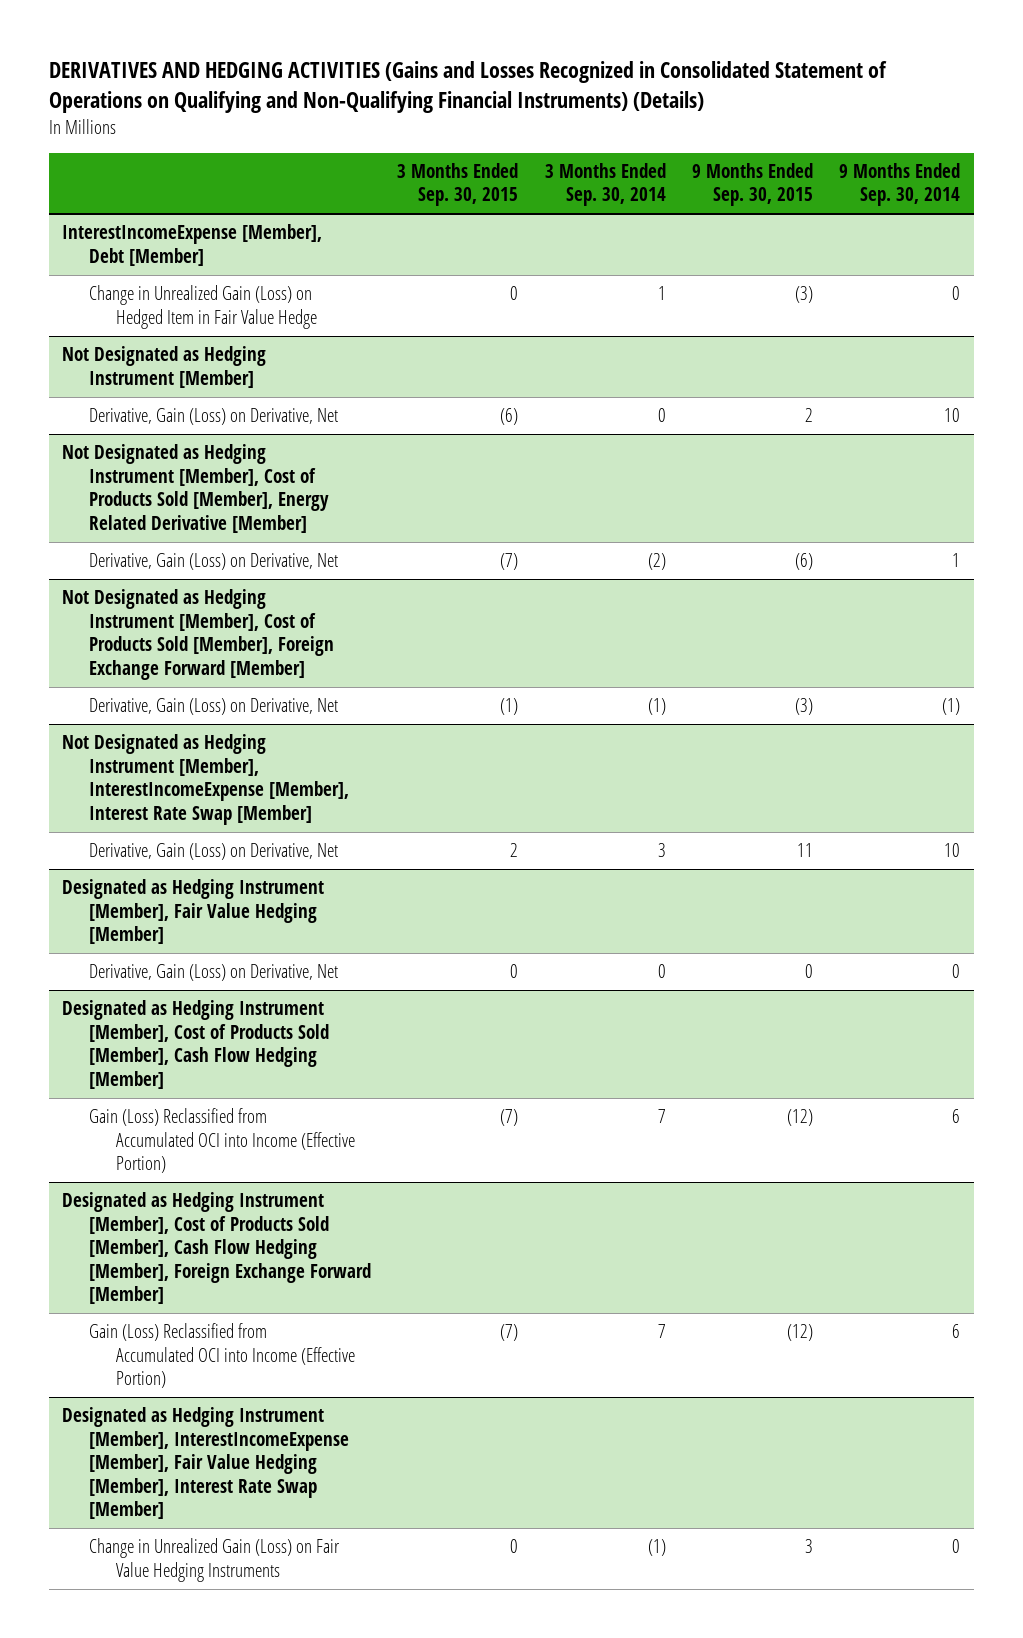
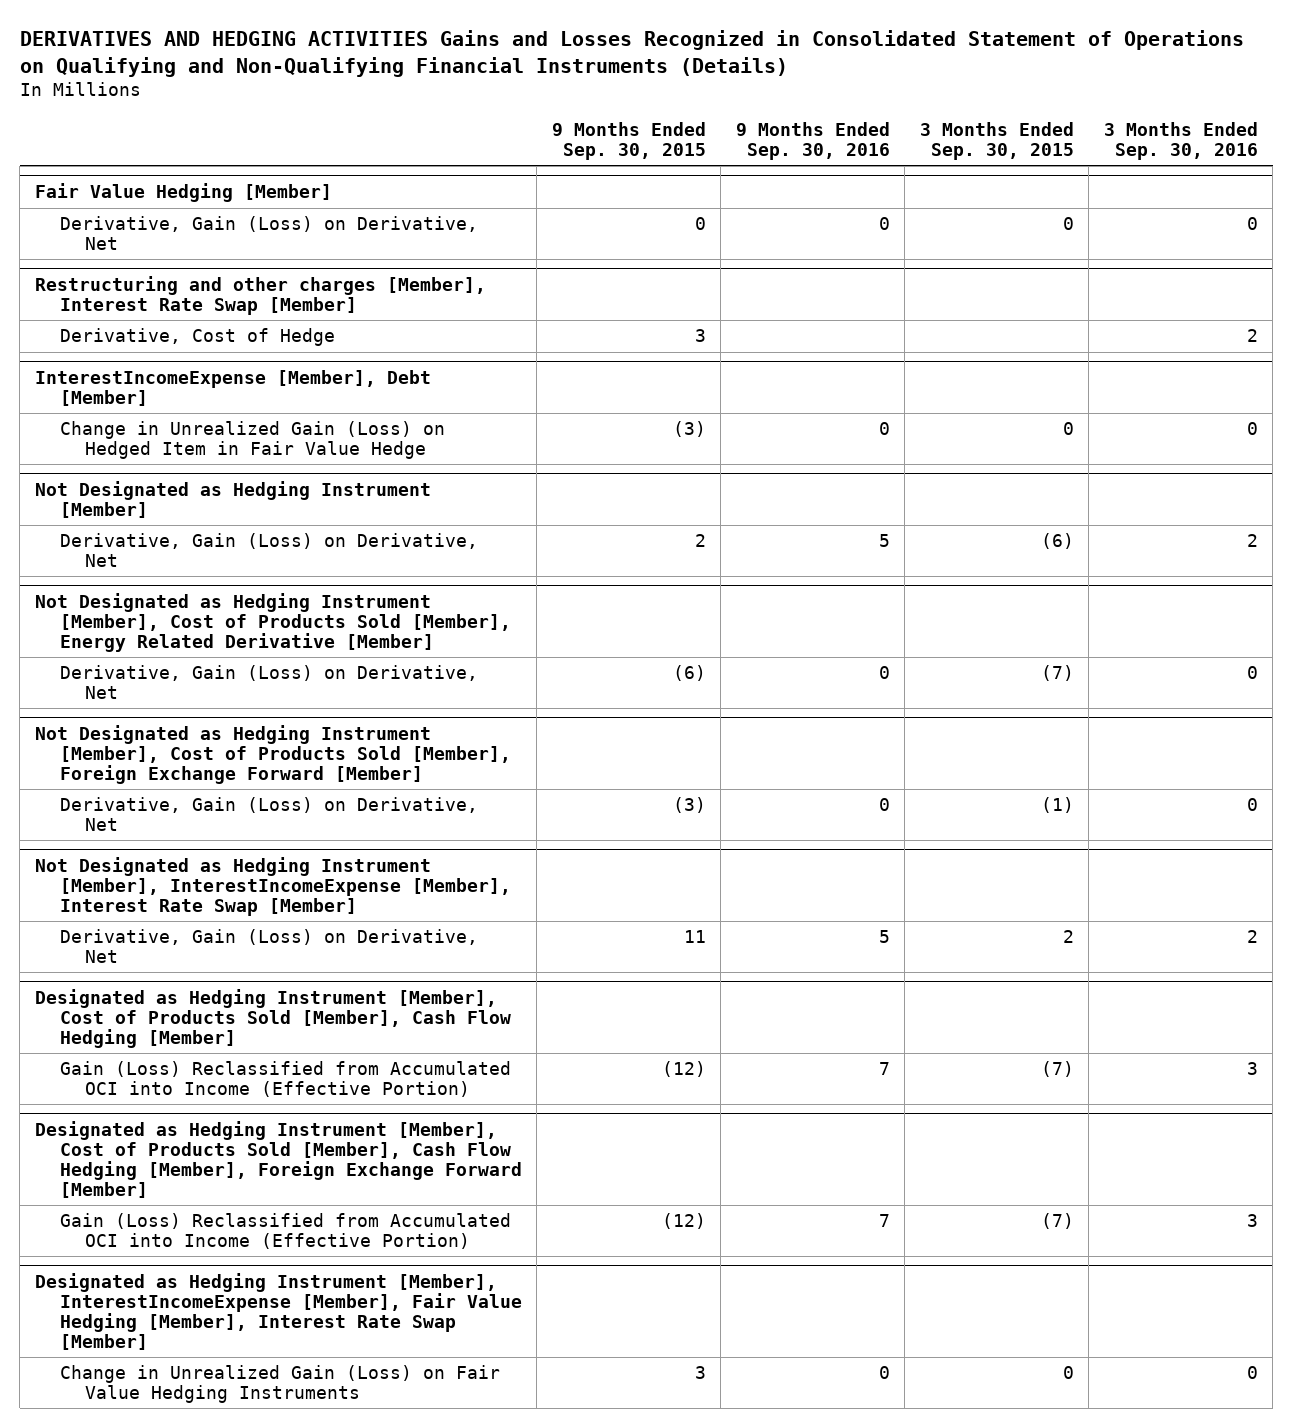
- DERIVATIVES AND HEDGING ACTIVITIES (Gains and Losses Recognized in Consolidated Statement of Operations on Qualifying and Non-Qualifying Financial Instruments) (Details)
+ DERIVATIVES AND HEDGING ACTIVITIES Gains and Losses Recognized in Consolidated Statement of Operations on Qualifying and Non-Qualifying Financial Instruments (Details)
- | 3 Months Ended Sep. 30, 2015 | 3 Months Ended Sep. 30, 2014 | 9 Months Ended Sep. 30, 2015 | 9 Months Ended Sep. 30, 2014
+ | 9 Months Ended Sep. 30, 2015 | 9 Months Ended Sep. 30, 2016 | 3 Months Ended Sep. 30, 2015 | 3 Months Ended Sep. 30, 2016
+ Fair Value Hedging [Member]
+ Derivative, Gain (Loss) on Derivative, Net | 0 | 0 | 0 | 0
+ Restructuring and other charges [Member], Interest Rate Swap [Member]
+ Derivative, Cost of Hedge | 3 | | | 2
- Designated as Hedging Instrument [Member], Fair Value Hedging [Member]
- Derivative, Gain (Loss) on Derivative, Net | 0 | 0 | 0 | 0

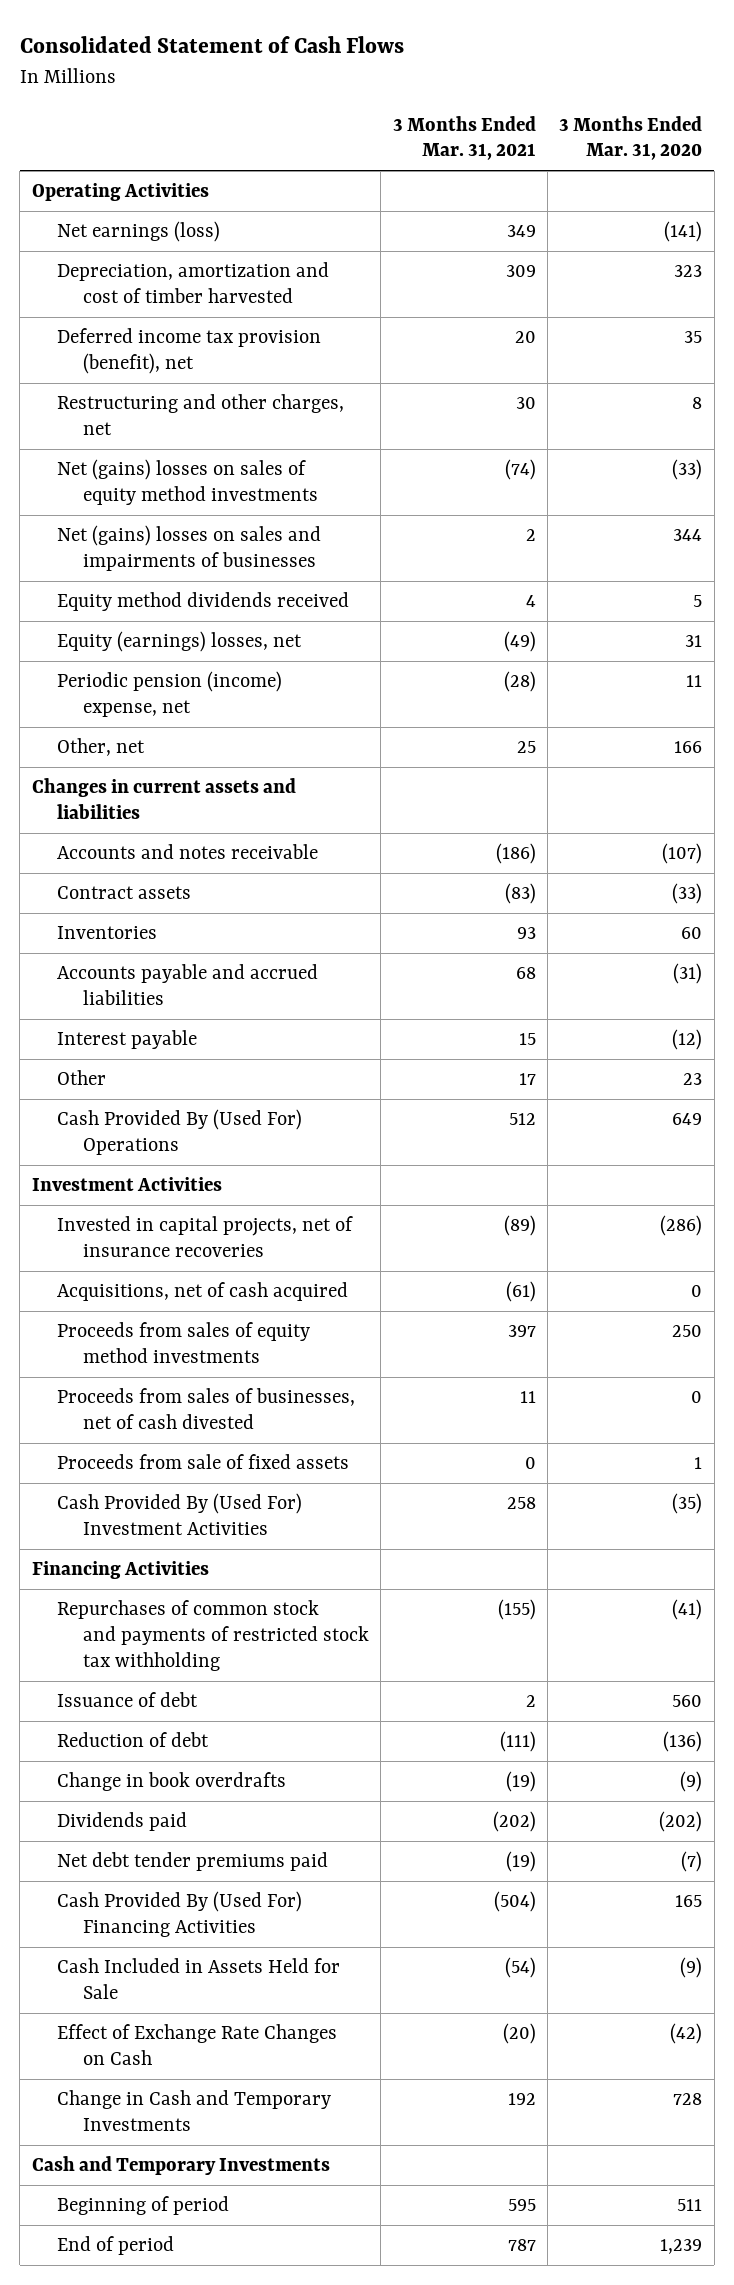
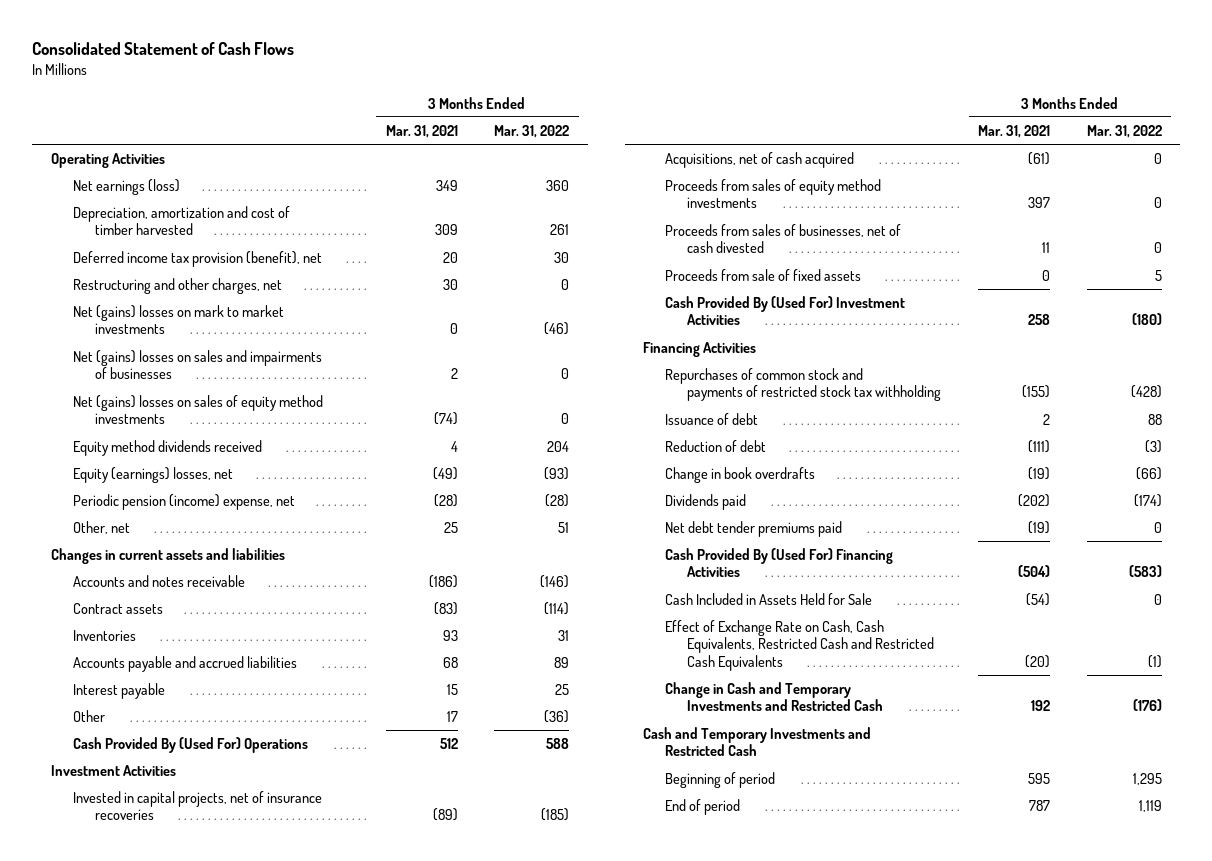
- | 3 Months Ended Mar. 31, 2021 | 3 Months Ended Mar. 31, 2020
+ | 3 Months Ended Mar. 31, 2021 | 3 Months Ended Mar. 31, 2022
+ Net (gains) losses on mark to market investments | 0 | (46)
moved down: Net (gains) losses on sales of equity method investments | (74) | 0
- Effect of Exchange Rate Changes on Cash | (20) | (42)
- Change in Cash and Temporary Investments | 192 | 728
- Cash and Temporary Investments
+ Effect of Exchange Rate on Cash, Cash Equivalents, Restricted Cash and Restricted Cash Equivalents | (20) | (1)
+ Change in Cash and Temporary Investments and Restricted Cash | 192 | (176)
+ Cash and Temporary Investments and Restricted Cash

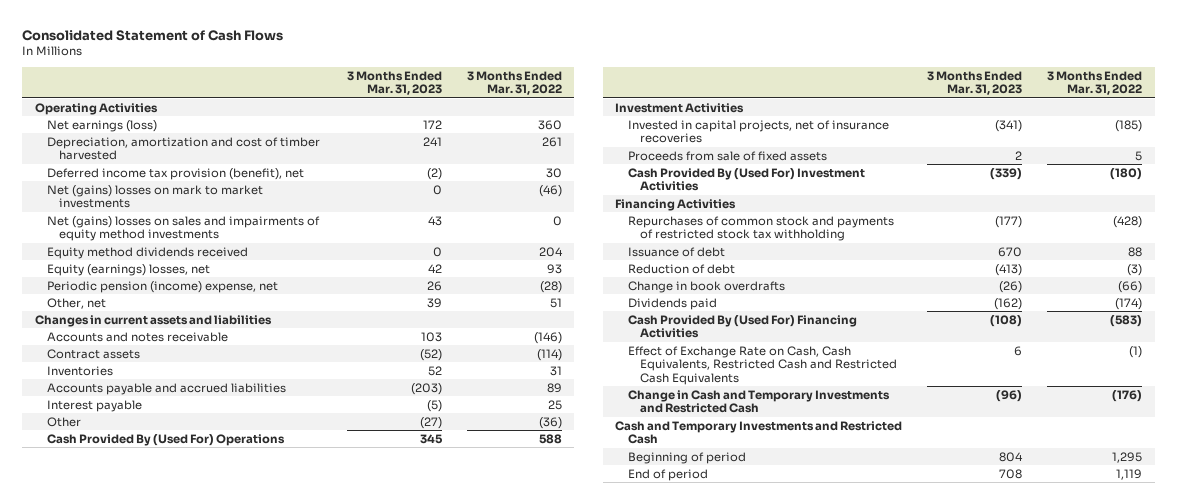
- | 3 Months Ended Mar. 31, 2021 | 3 Months Ended Mar. 31, 2022
+ | 3 Months Ended Mar. 31, 2023 | 3 Months Ended Mar. 31, 2022
- Restructuring and other charges, net | 30 | 0
- Net (gains) losses on sales and impairments of businesses | 2 | 0
- Net (gains) losses on sales of equity method investments | (74) | 0
+ Net (gains) losses on sales and impairments of equity method investments | 43 | 0
- Equity (earnings) losses, net | (49) | (93)
+ Equity (earnings) losses, net | 42 | 93
- Acquisitions, net of cash acquired | (61) | 0
- Proceeds from sales of equity method investments | 397 | 0
- Proceeds from sales of businesses, net of cash divested | 11 | 0
- Net debt tender premiums paid | (19) | 0
- Cash Included in Assets Held for Sale | (54) | 0

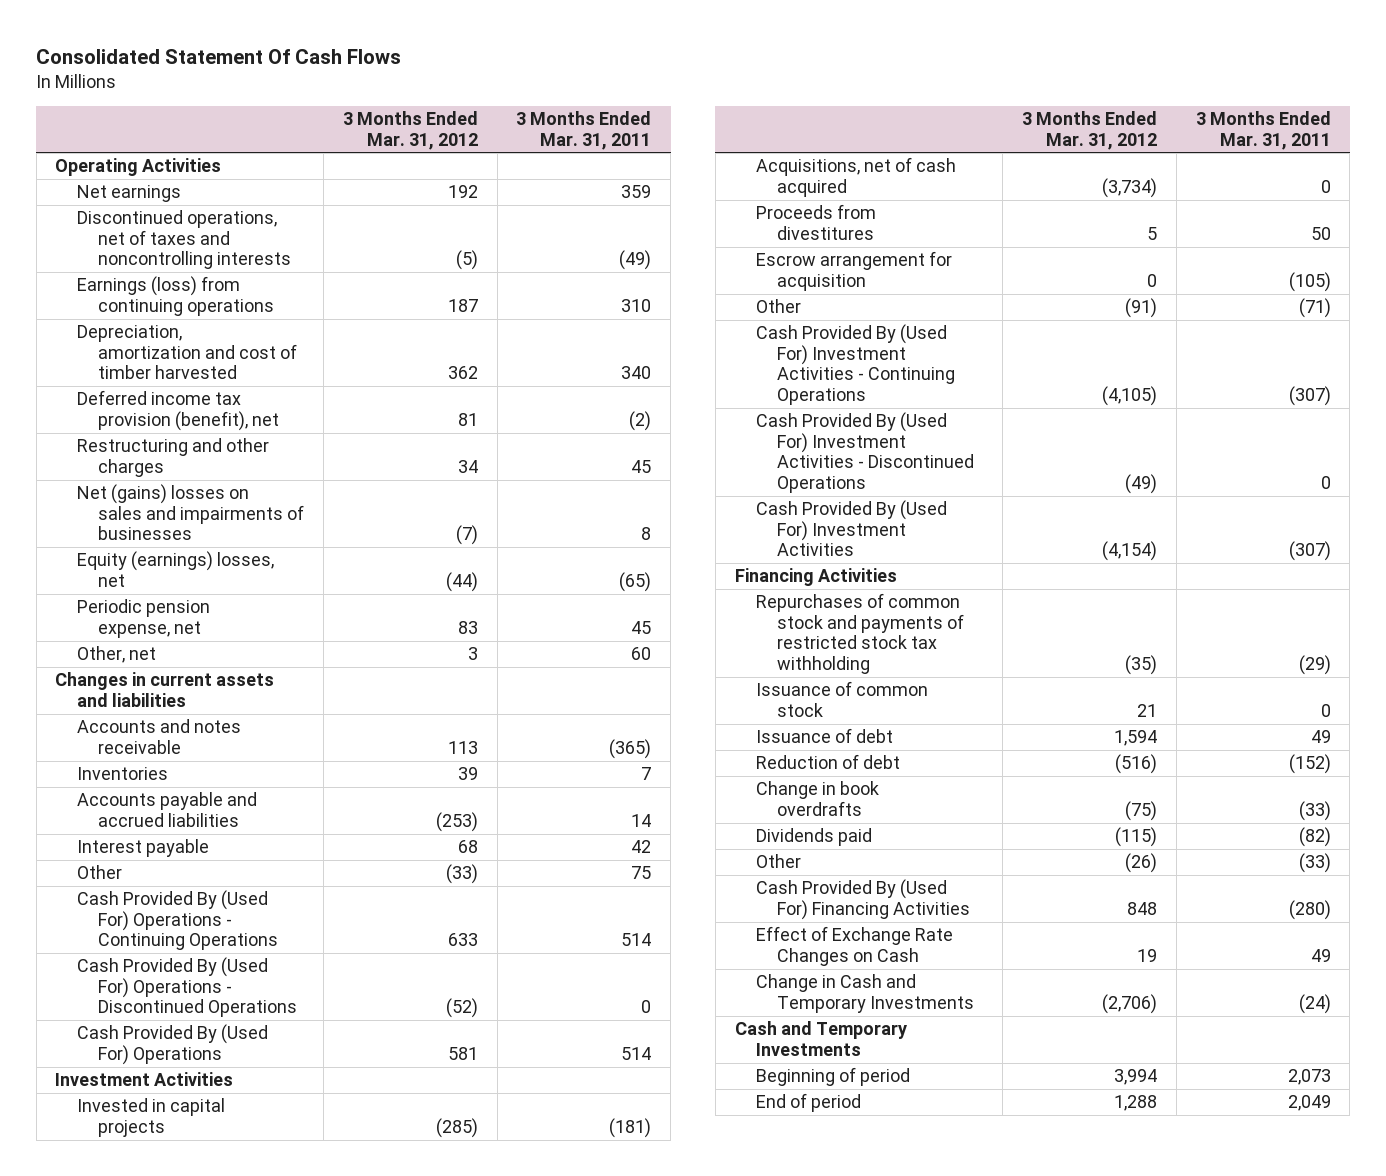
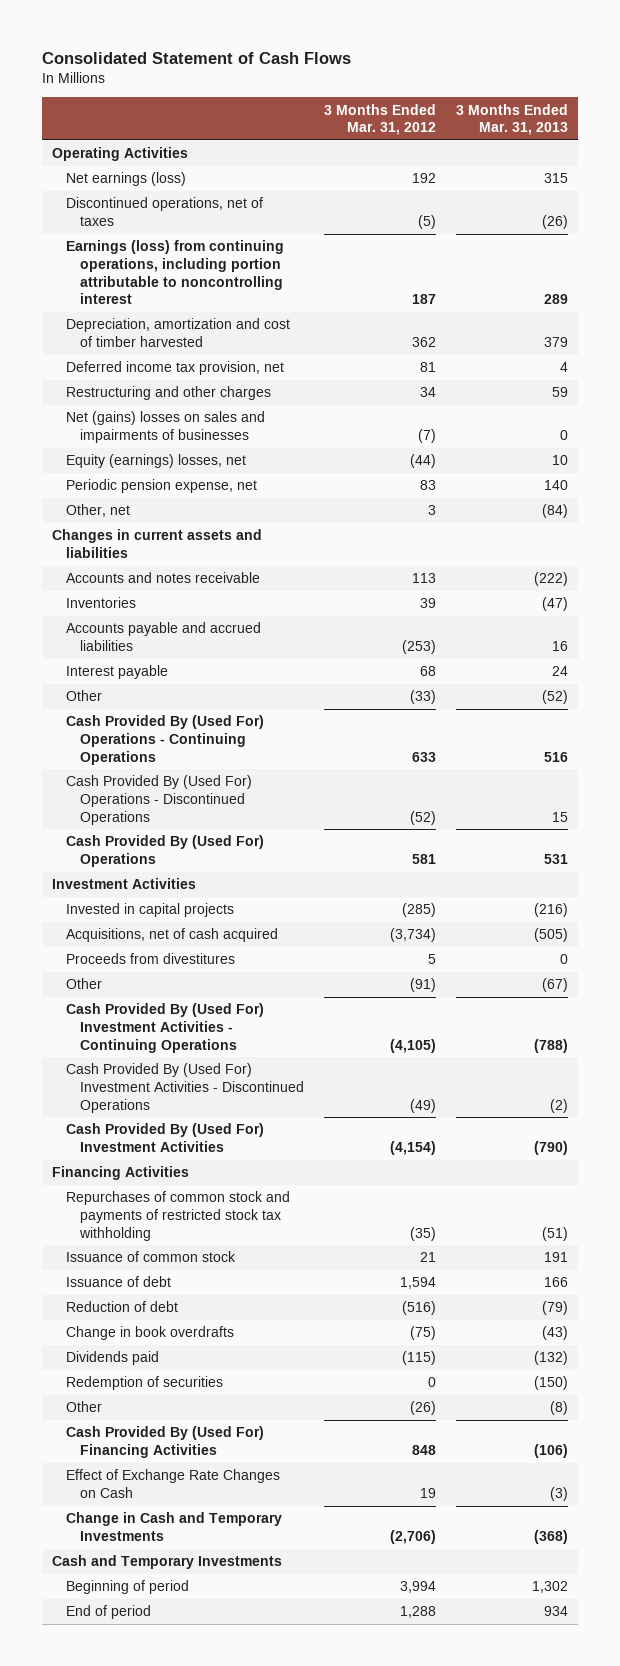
- Consolidated Statement Of Cash Flows
+ Consolidated Statement of Cash Flows
- | 3 Months Ended Mar. 31, 2012 | 3 Months Ended Mar. 31, 2011
+ | 3 Months Ended Mar. 31, 2012 | 3 Months Ended Mar. 31, 2013
- Net earnings | 192 | 359
- Discontinued operations, net of taxes and noncontrolling interests | (5) | (49)
- Earnings (loss) from continuing operations | 187 | 310
+ Net earnings (loss) | 192 | 315
+ Discontinued operations, net of taxes | (5) | (26)
+ Earnings (loss) from continuing operations, including portion attributable to noncontrolling interest | 187 | 289
- Deferred income tax provision (benefit), net | 81 | (2)
+ Deferred income tax provision, net | 81 | 4
- Escrow arrangement for acquisition | 0 | (105)
+ Redemption of securities | 0 | (150)

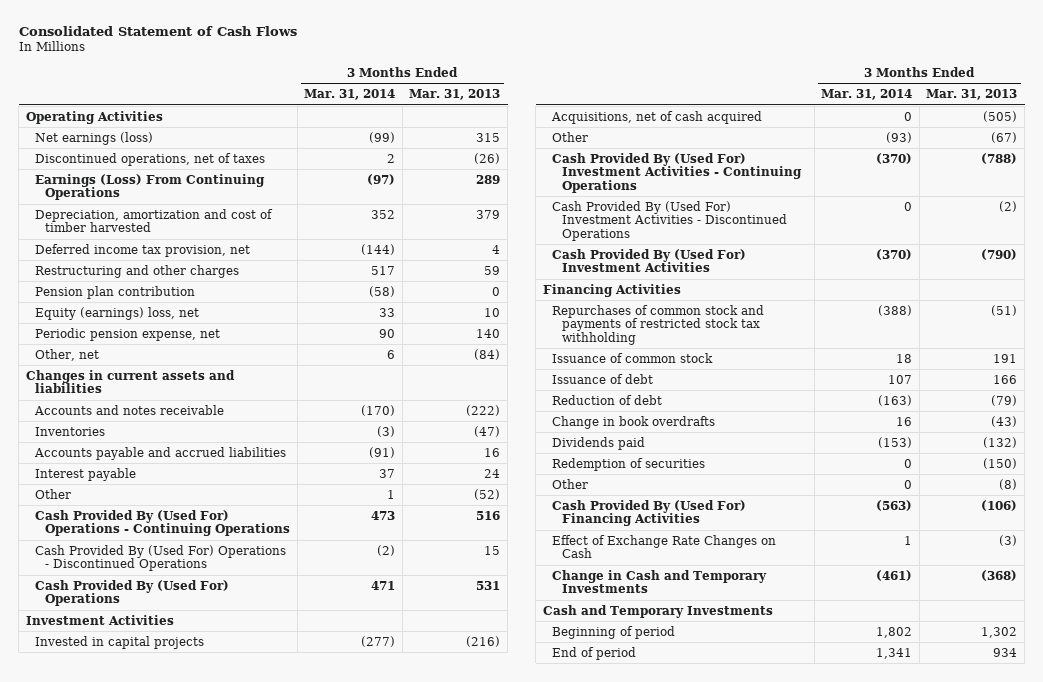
- | 3 Months Ended Mar. 31, 2012 | 3 Months Ended Mar. 31, 2013
+ | 3 Months Ended Mar. 31, 2014 | 3 Months Ended Mar. 31, 2013
- Earnings (loss) from continuing operations, including portion attributable to noncontrolling interest | 187 | 289
+ Earnings (Loss) From Continuing Operations | (97) | 289
- Net (gains) losses on sales and impairments of businesses | (7) | 0
- Equity (earnings) losses, net | (44) | 10
+ Pension plan contribution | (58) | 0
+ Equity (earnings) loss, net | 33 | 10
- Proceeds from divestitures | 5 | 0

